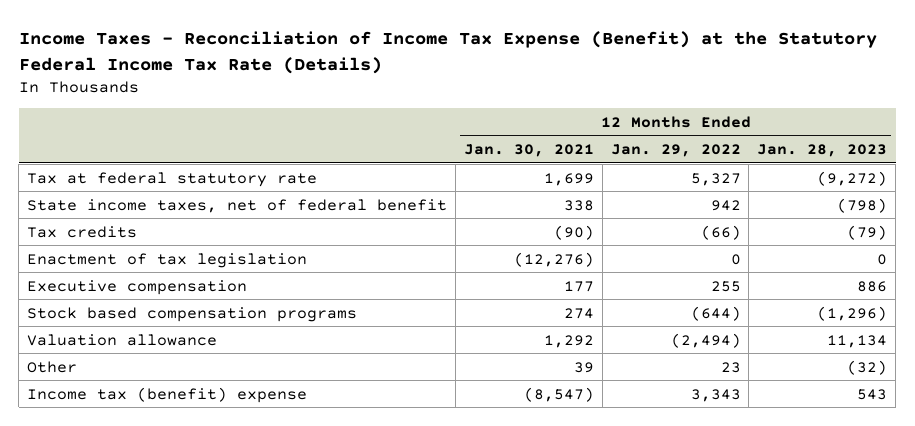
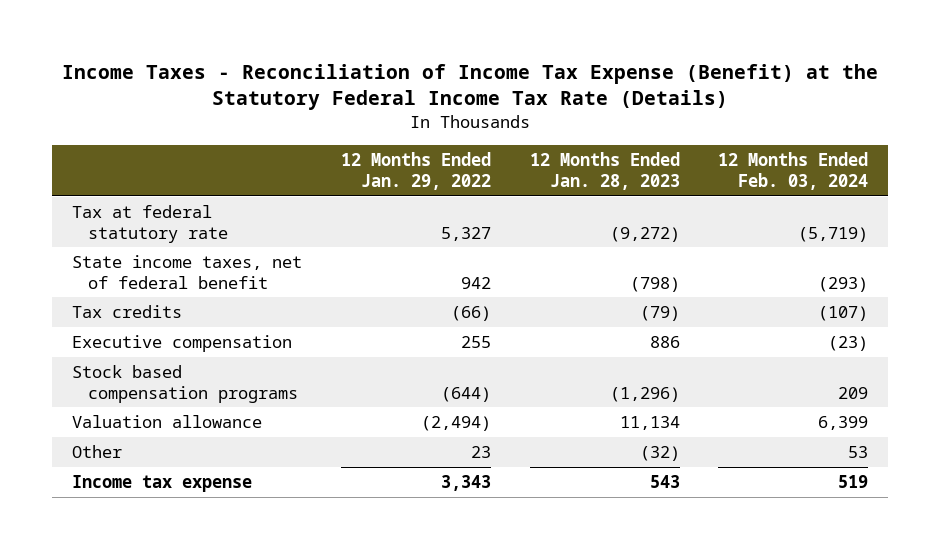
- | 12 Months Ended Jan. 30, 2021 | 12 Months Ended Jan. 29, 2022 | 12 Months Ended Jan. 28, 2023
+ | 12 Months Ended Jan. 29, 2022 | 12 Months Ended Jan. 28, 2023 | 12 Months Ended Feb. 03, 2024
- Enactment of tax legislation | (12,276) | 0 | 0
- Income tax (benefit) expense | (8,547) | 3,343 | 543
+ Income tax expense | 3,343 | 543 | 519

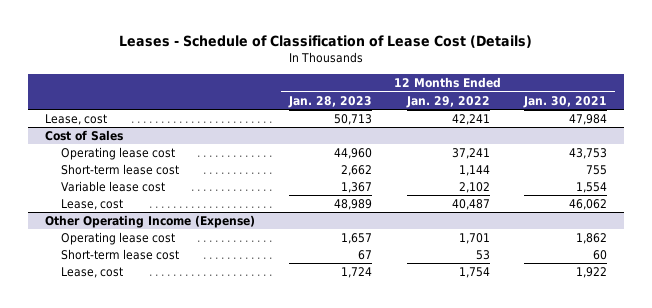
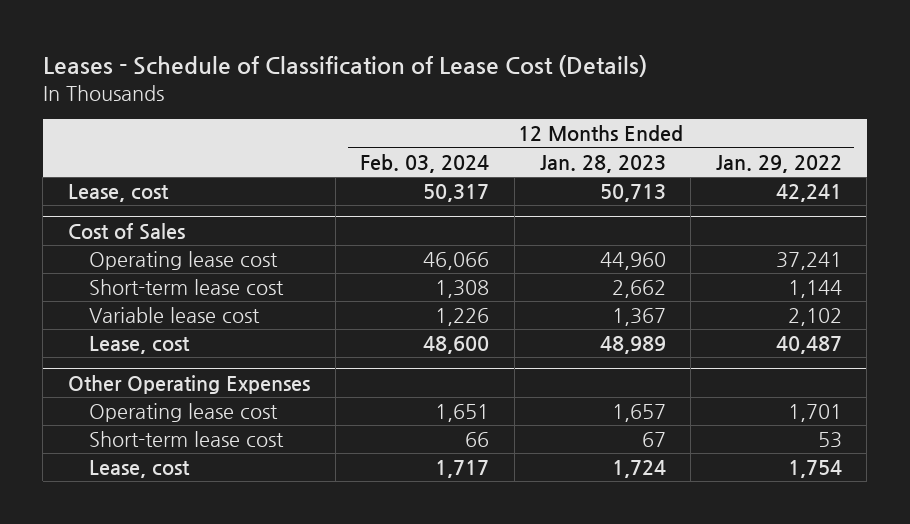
- | 12 Months Ended Jan. 28, 2023 | 12 Months Ended Jan. 29, 2022 | 12 Months Ended Jan. 30, 2021
+ | 12 Months Ended Feb. 03, 2024 | 12 Months Ended Jan. 28, 2023 | 12 Months Ended Jan. 29, 2022
- Other Operating Income (Expense)
+ Other Operating Expenses

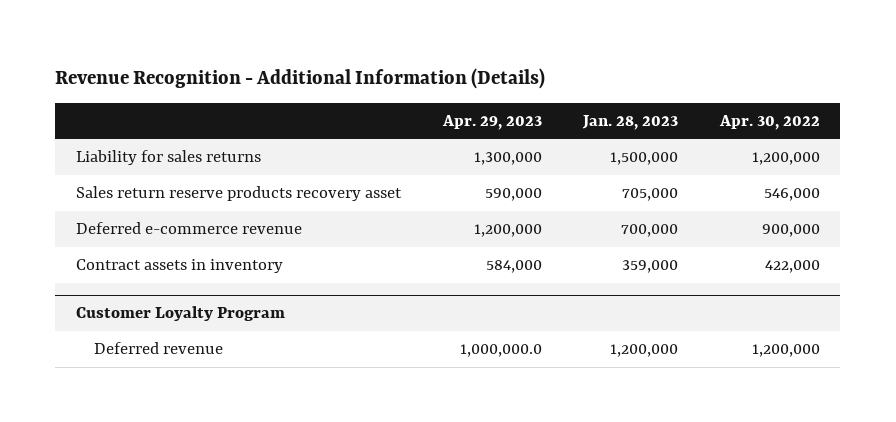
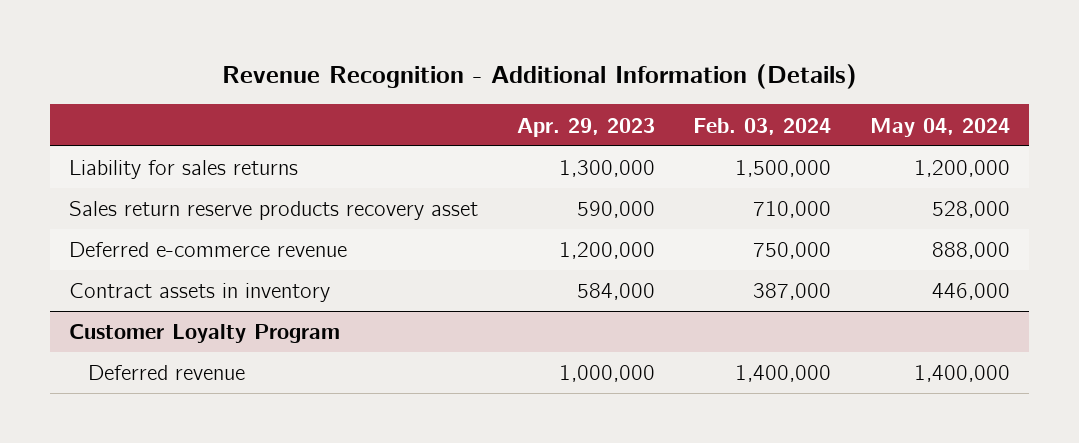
- | Apr. 29, 2023 | Jan. 28, 2023 | Apr. 30, 2022
+ | Apr. 29, 2023 | Feb. 03, 2024 | May 04, 2024
@ Customer Loyalty Program
- Deferred revenue | 1,000,000.0 | 1,200,000 | 1,200,000
+ Deferred revenue | 1,000,000 | 1,400,000 | 1,400,000

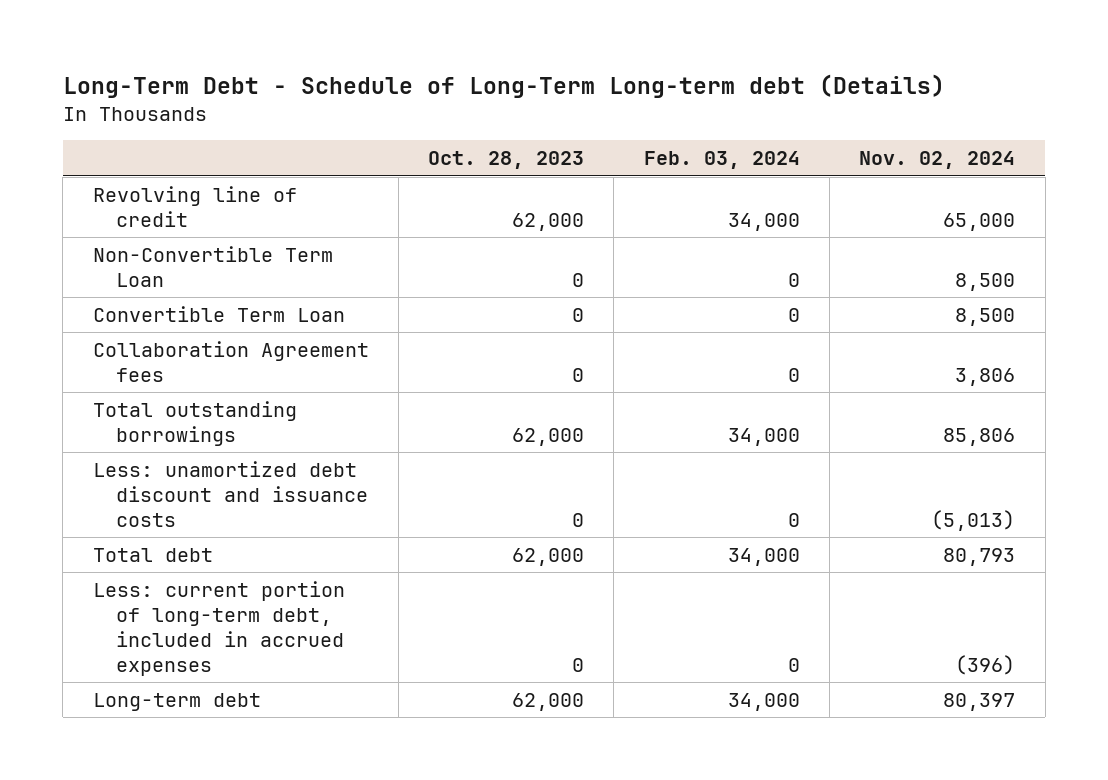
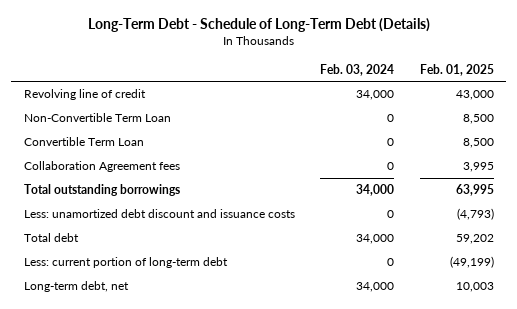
- Long-Term Debt - Schedule of Long-Term Long-term debt (Details)
+ Long-Term Debt - Schedule of Long-Term Debt (Details)
- | Oct. 28, 2023 | Feb. 03, 2024 | Nov. 02, 2024
+ | Feb. 03, 2024 | Feb. 01, 2025
- Less: current portion of long-term debt, included in accrued expenses | 0 | 0 | (396)
- Long-term debt | 62,000 | 34,000 | 80,397
+ Less: current portion of long-term debt | 0 | (49,199)
+ Long-term debt, net | 34,000 | 10,003

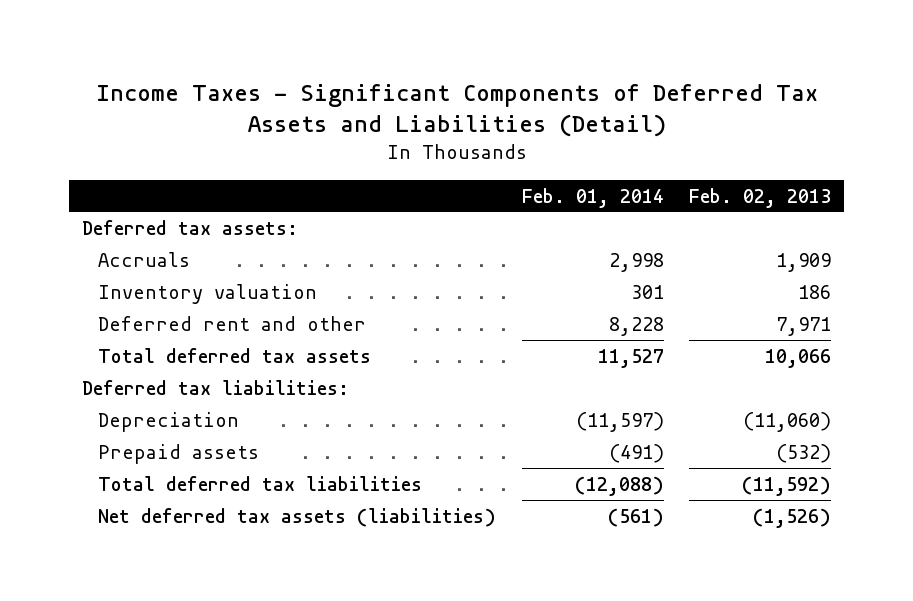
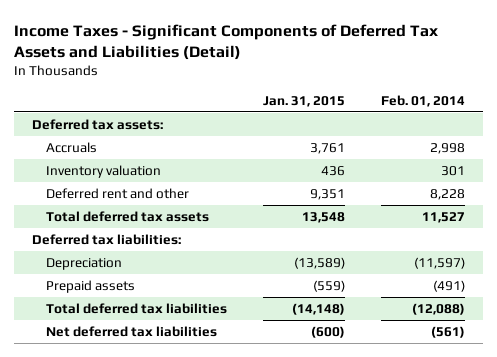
- | Feb. 01, 2014 | Feb. 02, 2013
+ | Jan. 31, 2015 | Feb. 01, 2014
- Net deferred tax assets (liabilities) | (561) | (1,526)
+ Net deferred tax liabilities | (600) | (561)

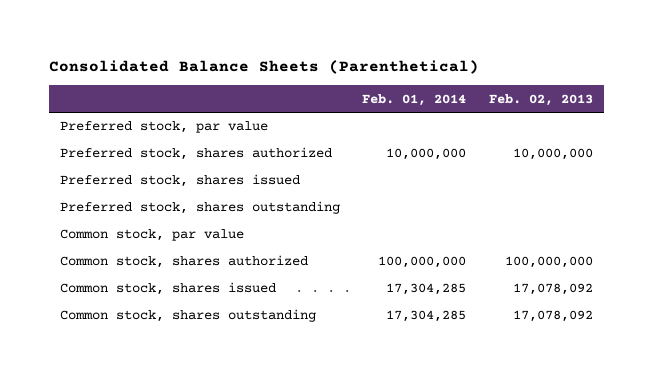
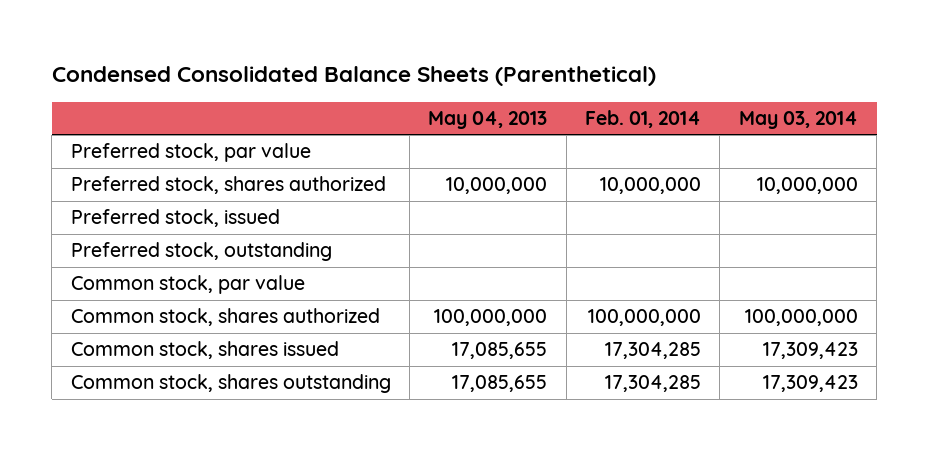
- Consolidated Balance Sheets (Parenthetical)
+ Condensed Consolidated Balance Sheets (Parenthetical)
- | Feb. 01, 2014 | Feb. 02, 2013
+ | May 04, 2013 | Feb. 01, 2014 | May 03, 2014
- Preferred stock, shares issued
- Preferred stock, shares outstanding
+ Preferred stock, issued
+ Preferred stock, outstanding

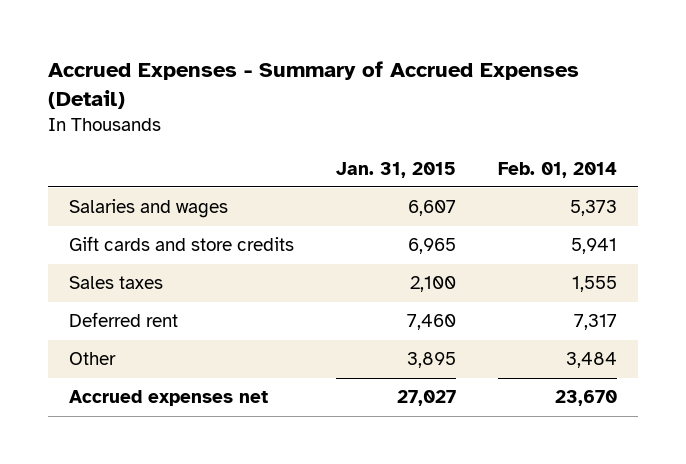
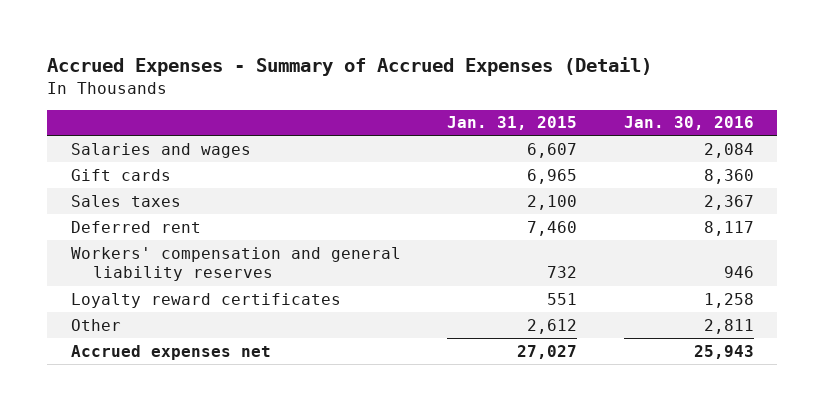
- | Jan. 31, 2015 | Feb. 01, 2014
+ | Jan. 31, 2015 | Jan. 30, 2016
- Gift cards and store credits | 6,965 | 5,941
+ Gift cards | 6,965 | 8,360
- Other | 3,895 | 3,484
+ Workers' compensation and general liability reserves | 732 | 946
+ Loyalty reward certificates | 551 | 1,258
+ Other | 2,612 | 2,811

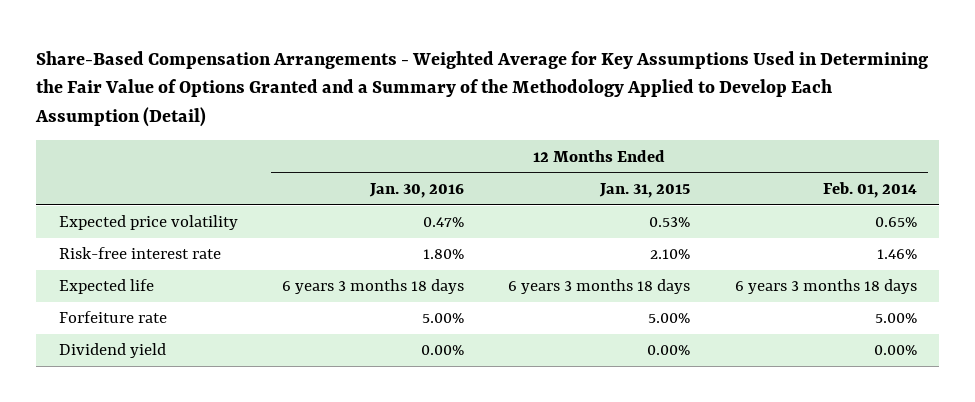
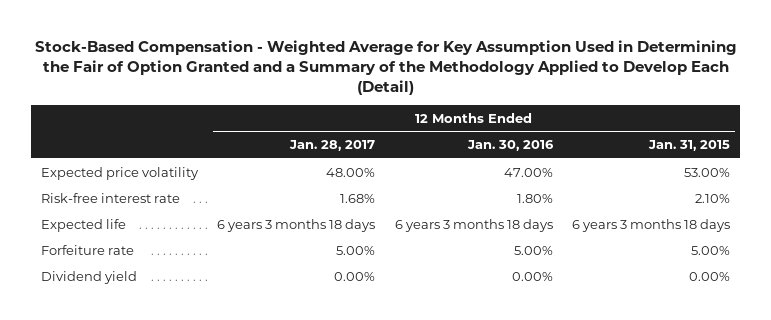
- Share-Based Compensation Arrangements - Weighted Average for Key Assumptions Used in Determining the Fair Value of Options Granted and a Summary of the Methodology Applied to Develop Each Assumption (Detail)
+ Stock-Based Compensation - Weighted Average for Key Assumption Used in Determining the Fair of Option Granted and a Summary of the Methodology Applied to Develop Each (Detail)
- | 12 Months Ended Jan. 30, 2016 | 12 Months Ended Jan. 31, 2015 | 12 Months Ended Feb. 01, 2014
+ | 12 Months Ended Jan. 28, 2017 | 12 Months Ended Jan. 30, 2016 | 12 Months Ended Jan. 31, 2015
- Expected price volatility | 0.47% | 0.53% | 0.65%
+ Expected price volatility | 48.00% | 47.00% | 53.00%

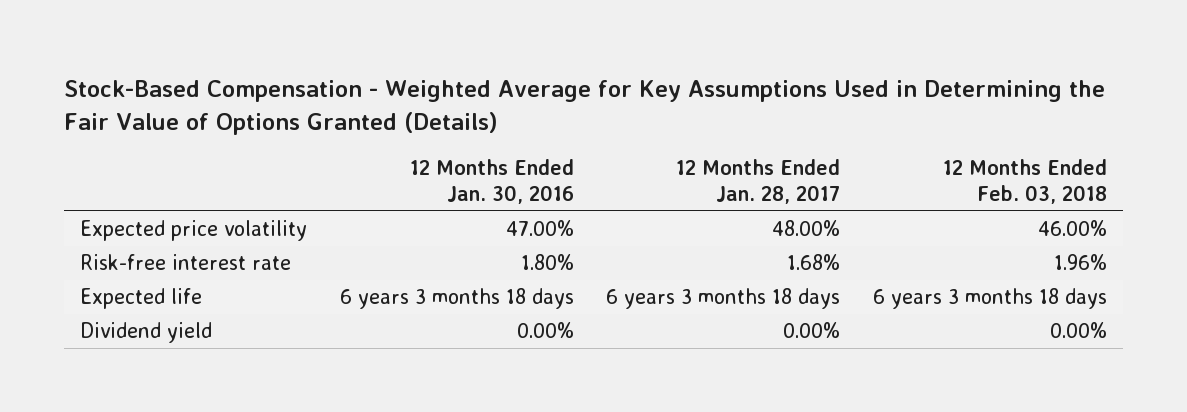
- Stock-Based Compensation - Weighted Average for Key Assumption Used in Determining the Fair of Option Granted and a Summary of the Methodology Applied to Develop Each (Detail)
+ Stock-Based Compensation - Weighted Average for Key Assumptions Used in Determining the Fair Value of Options Granted (Details)
- | 12 Months Ended Jan. 28, 2017 | 12 Months Ended Jan. 30, 2016 | 12 Months Ended Jan. 31, 2015
+ | 12 Months Ended Jan. 30, 2016 | 12 Months Ended Jan. 28, 2017 | 12 Months Ended Feb. 03, 2018
- Forfeiture rate | 5.00% | 5.00% | 5.00%

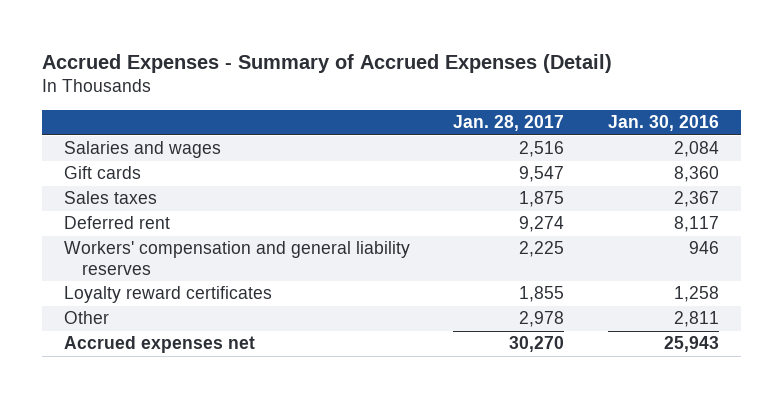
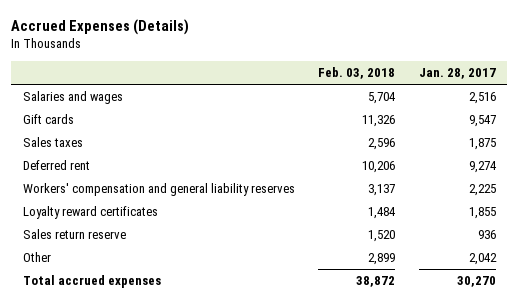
- Accrued Expenses - Summary of Accrued Expenses (Detail)
+ Accrued Expenses (Details)
- | Jan. 28, 2017 | Jan. 30, 2016
+ | Feb. 03, 2018 | Jan. 28, 2017
- Other | 2,978 | 2,811
- Accrued expenses net | 30,270 | 25,943
+ Sales return reserve | 1,520 | 936
+ Other | 2,899 | 2,042
+ Total accrued expenses | 38,872 | 30,270

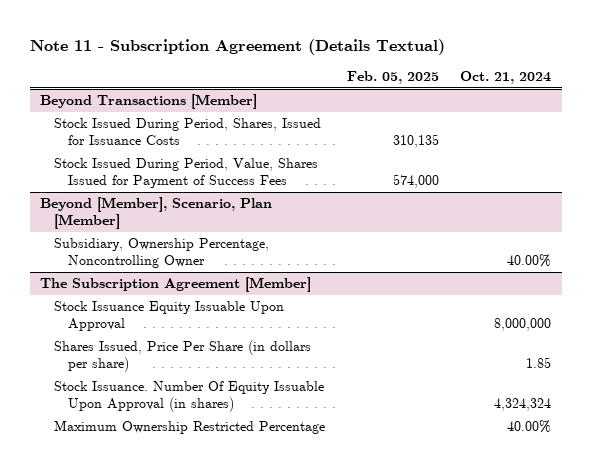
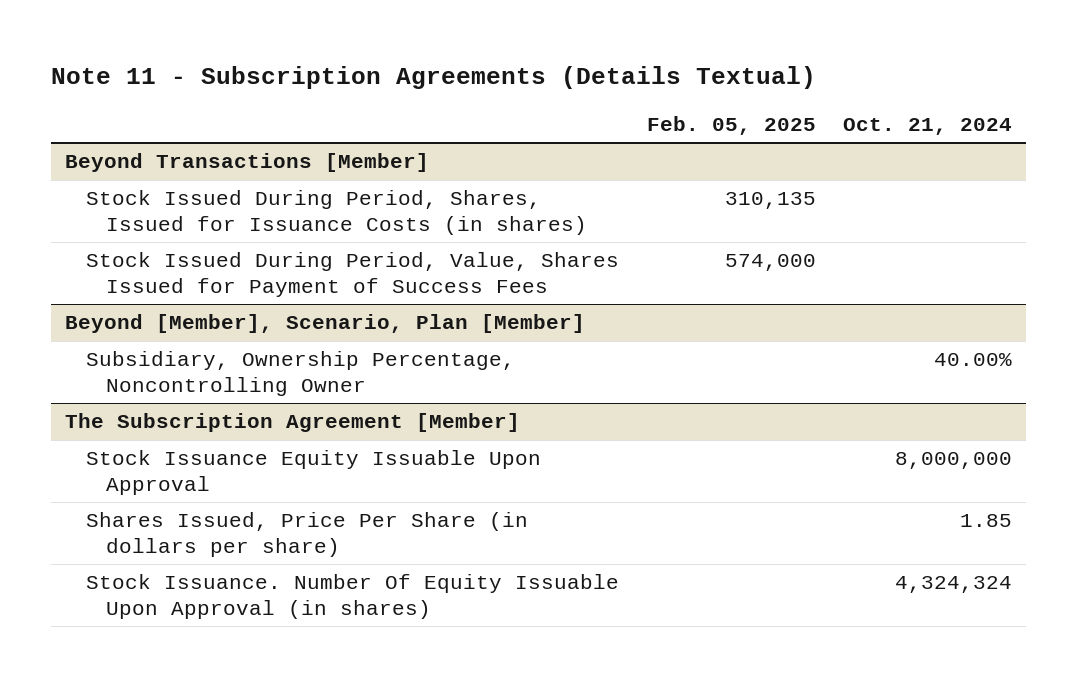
- Note 11 - Subscription Agreement (Details Textual)
+ Note 11 - Subscription Agreements (Details Textual)
@ Beyond Transactions [Member]
- Stock Issued During Period, Shares, Issued for Issuance Costs | 310,135 |
+ Stock Issued During Period, Shares, Issued for Issuance Costs (in shares) | 310,135 |
@ The Subscription Agreement [Member]
- Maximum Ownership Restricted Percentage | | 40.00%

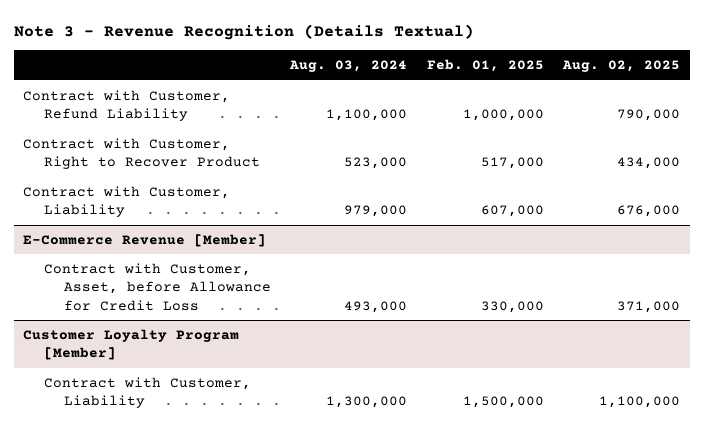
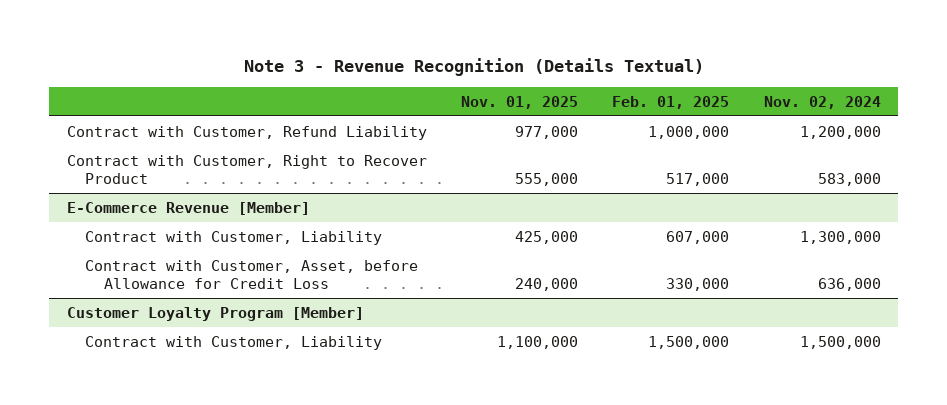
- | Aug. 03, 2024 | Feb. 01, 2025 | Aug. 02, 2025
+ | Nov. 01, 2025 | Feb. 01, 2025 | Nov. 02, 2024
- Contract with Customer, Liability | 979,000 | 607,000 | 676,000
@ E-Commerce Revenue [Member]
+ Contract with Customer, Liability | 425,000 | 607,000 | 1,300,000

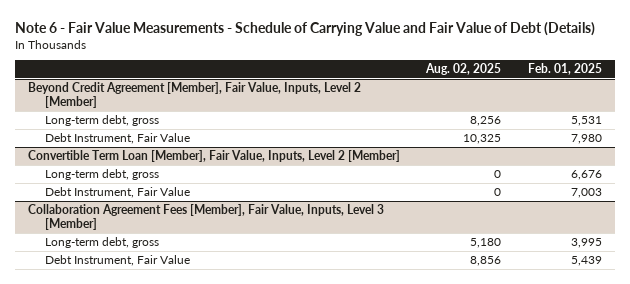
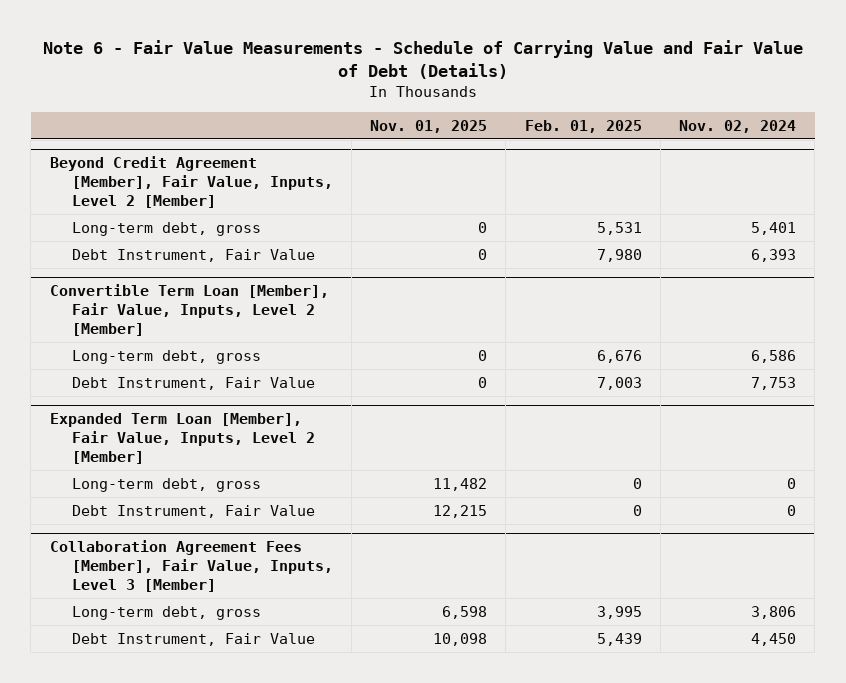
- | Aug. 02, 2025 | Feb. 01, 2025
+ | Nov. 01, 2025 | Feb. 01, 2025 | Nov. 02, 2024
+ Expanded Term Loan [Member], Fair Value, Inputs, Level 2 [Member]
+ Long-term debt, gross | 11,482 | 0 | 0
+ Debt Instrument, Fair Value | 12,215 | 0 | 0

